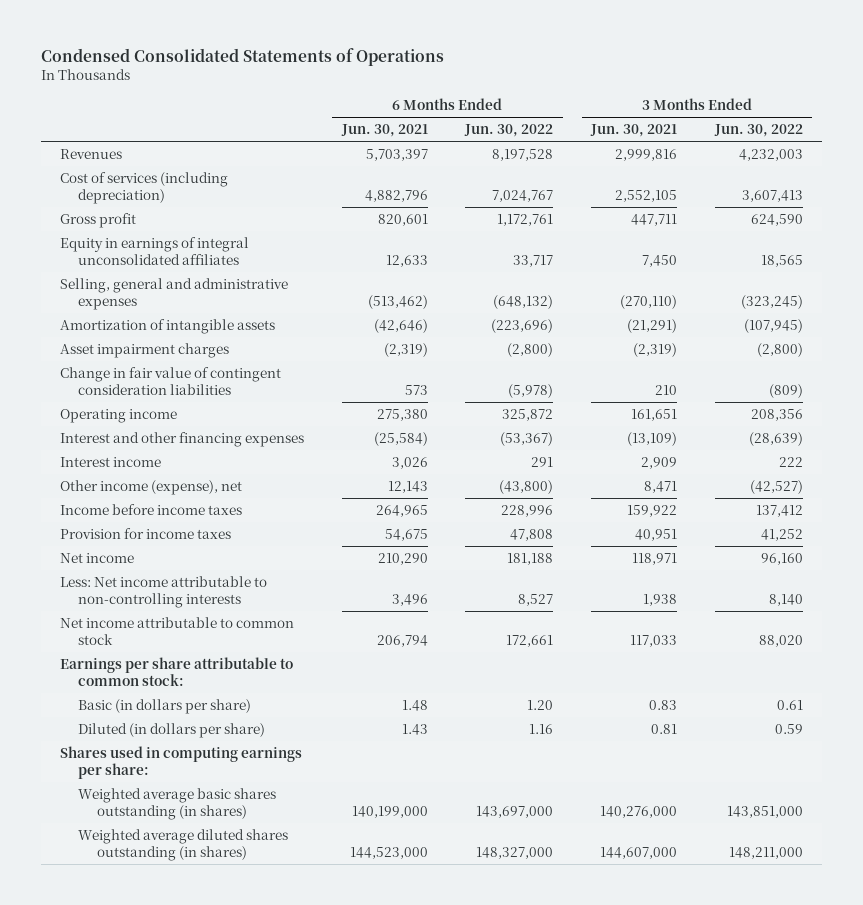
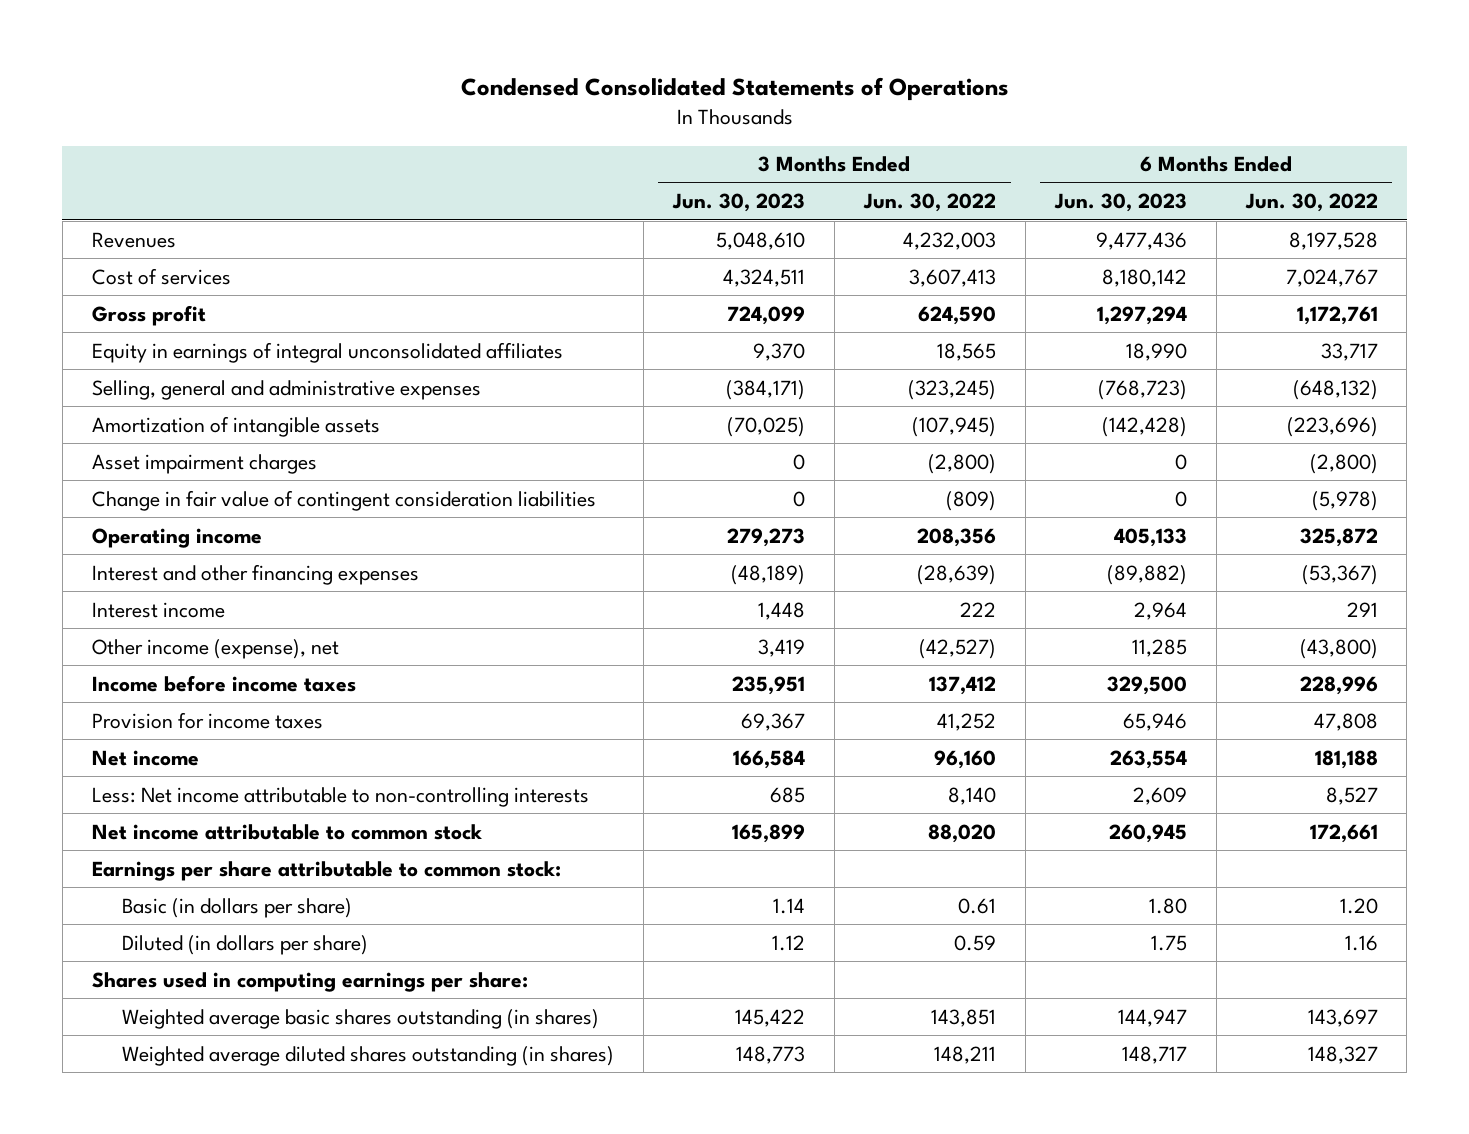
- | 6 Months Ended Jun. 30, 2021 | 6 Months Ended Jun. 30, 2022 | 3 Months Ended Jun. 30, 2021 | 3 Months Ended Jun. 30, 2022
+ | 3 Months Ended Jun. 30, 2023 | 3 Months Ended Jun. 30, 2022 | 6 Months Ended Jun. 30, 2023 | 6 Months Ended Jun. 30, 2022
- Cost of services (including depreciation) | 4,882,796 | 7,024,767 | 2,552,105 | 3,607,413
+ Cost of services | 4,324,511 | 3,607,413 | 8,180,142 | 7,024,767
- Weighted average basic shares outstanding (in shares) | 140,199,000 | 143,697,000 | 140,276,000 | 143,851,000
- Weighted average diluted shares outstanding (in shares) | 144,523,000 | 148,327,000 | 144,607,000 | 148,211,000
+ Weighted average basic shares outstanding (in shares) | 145,422 | 143,851 | 144,947 | 143,697
+ Weighted average diluted shares outstanding (in shares) | 148,773 | 148,211 | 148,717 | 148,327

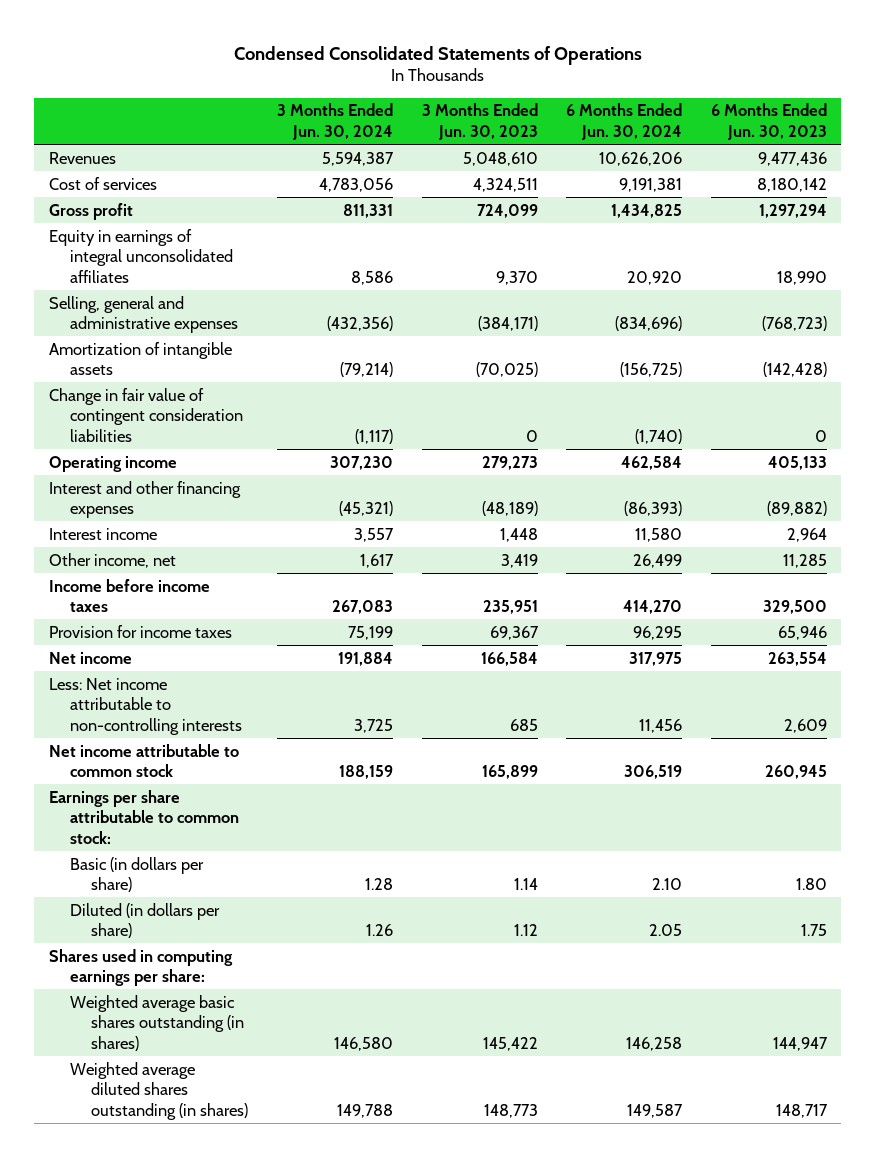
- | 3 Months Ended Jun. 30, 2023 | 3 Months Ended Jun. 30, 2022 | 6 Months Ended Jun. 30, 2023 | 6 Months Ended Jun. 30, 2022
+ | 3 Months Ended Jun. 30, 2024 | 3 Months Ended Jun. 30, 2023 | 6 Months Ended Jun. 30, 2024 | 6 Months Ended Jun. 30, 2023
- Asset impairment charges | 0 | (2,800) | 0 | (2,800)
- Other income (expense), net | 3,419 | (42,527) | 11,285 | (43,800)
+ Other income, net | 1,617 | 3,419 | 26,499 | 11,285

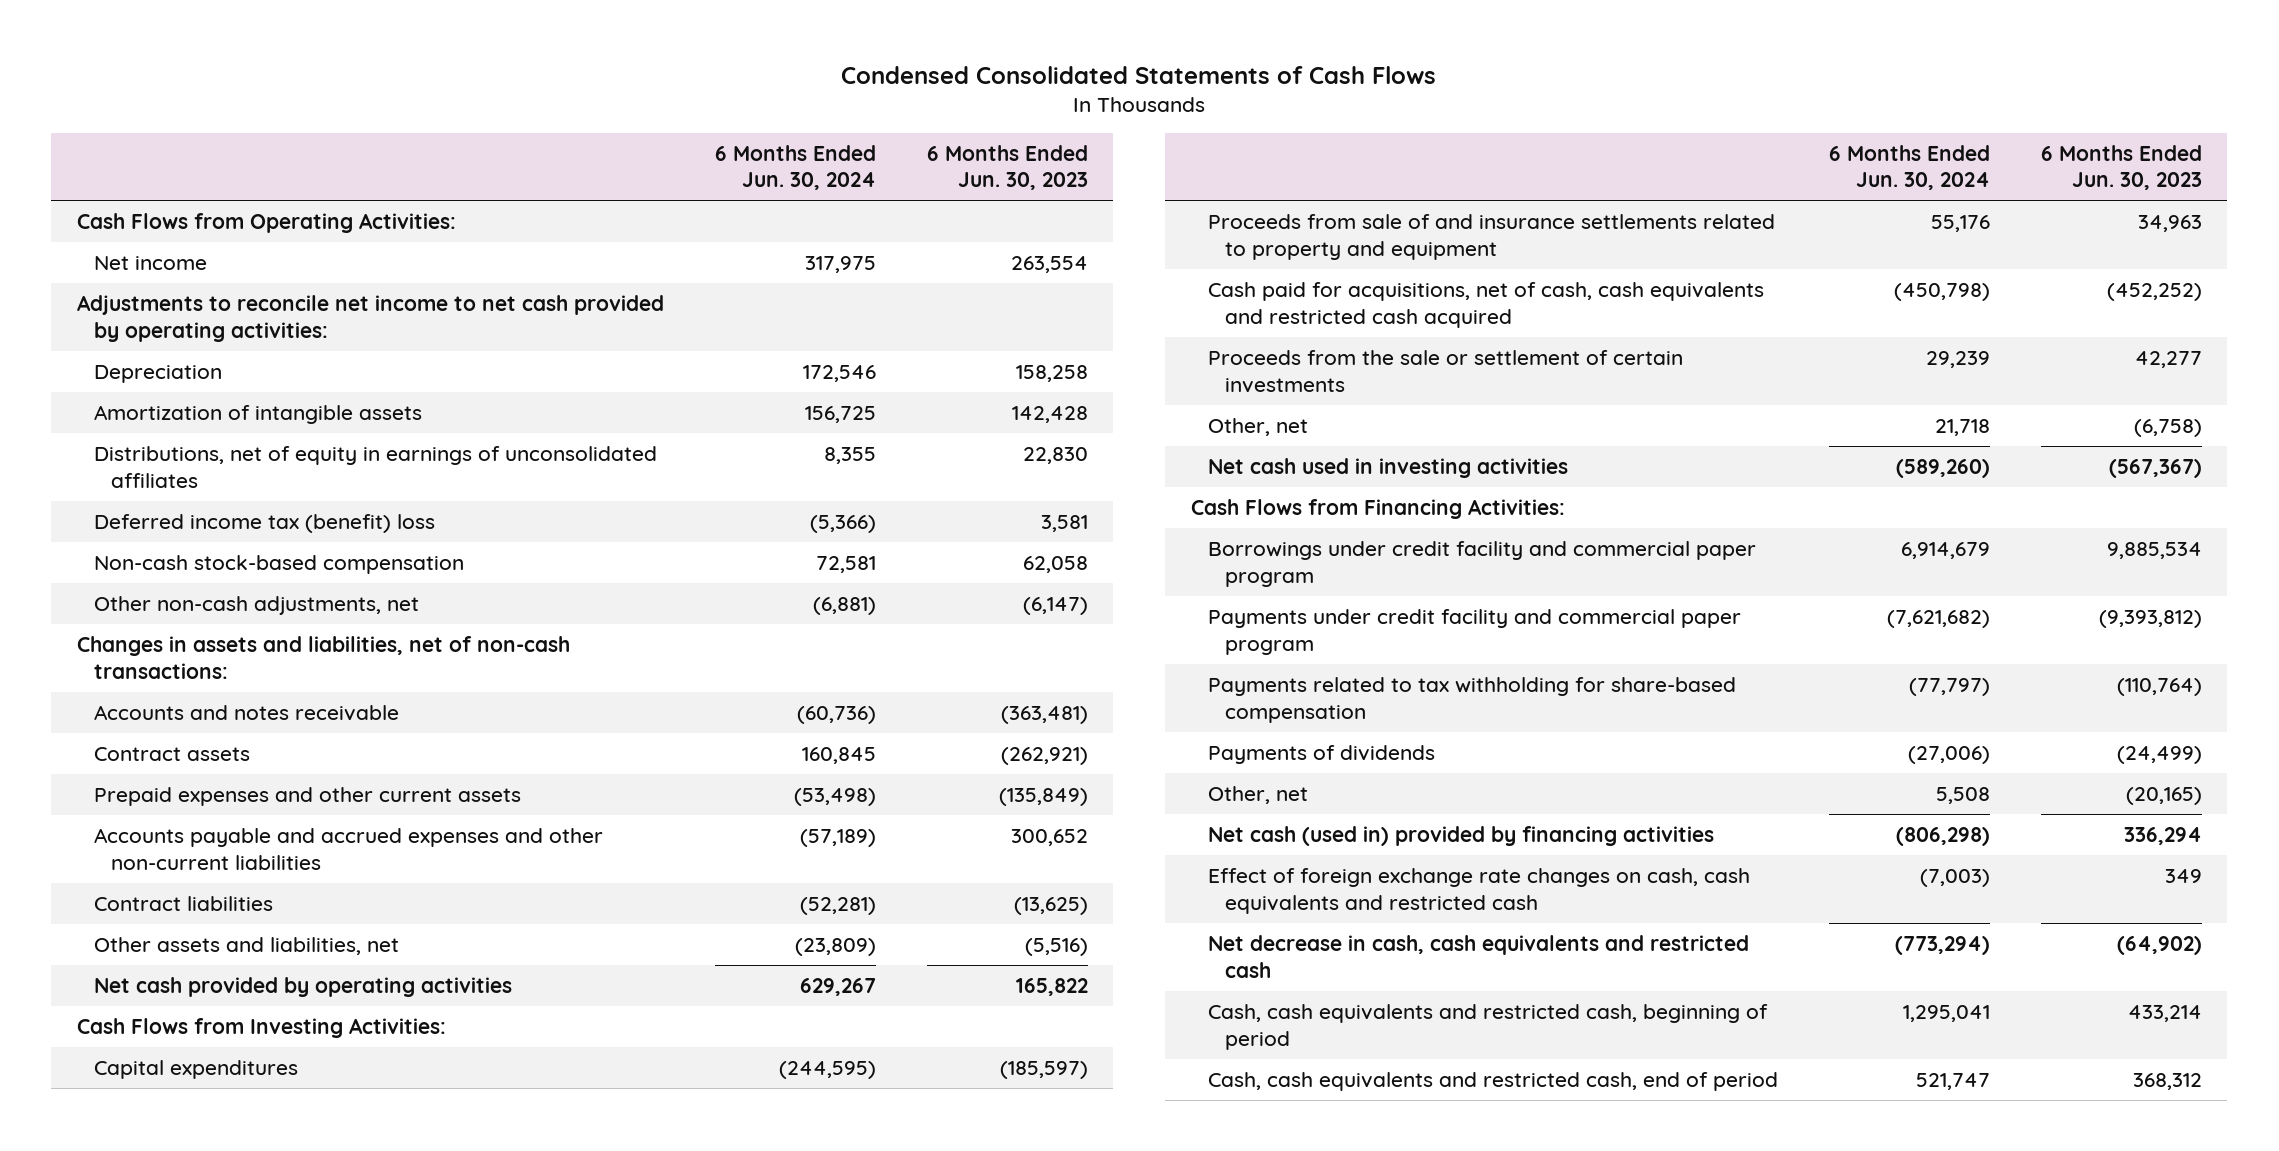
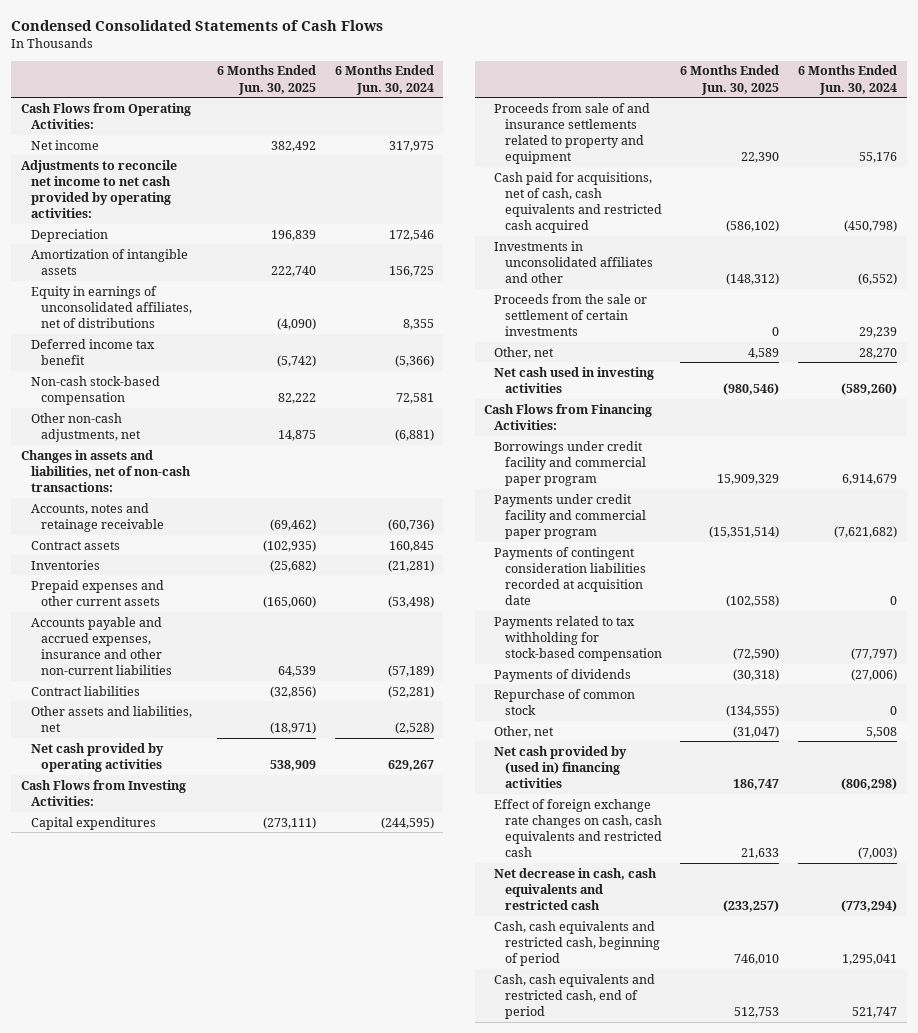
- | 6 Months Ended Jun. 30, 2024 | 6 Months Ended Jun. 30, 2023
+ | 6 Months Ended Jun. 30, 2025 | 6 Months Ended Jun. 30, 2024
- Distributions, net of equity in earnings of unconsolidated affiliates | 8,355 | 22,830
- Deferred income tax (benefit) loss | (5,366) | 3,581
+ Equity in earnings of unconsolidated affiliates, net of distributions | (4,090) | 8,355
+ Deferred income tax benefit | (5,742) | (5,366)
- Accounts and notes receivable | (60,736) | (363,481)
+ Accounts, notes and retainage receivable | (69,462) | (60,736)
+ Inventories | (25,682) | (21,281)
- Accounts payable and accrued expenses and other non-current liabilities | (57,189) | 300,652
+ Accounts payable and accrued expenses, insurance and other non-current liabilities | 64,539 | (57,189)
- Other assets and liabilities, net | (23,809) | (5,516)
+ Other assets and liabilities, net | (18,971) | (2,528)
+ Investments in unconsolidated affiliates and other | (148,312) | (6,552)
- Other, net | 21,718 | (6,758)
+ Other, net | 4,589 | 28,270
- Payments related to tax withholding for share-based compensation | (77,797) | (110,764)
+ Payments of contingent consideration liabilities recorded at acquisition date | (102,558) | 0
+ Payments related to tax withholding for stock-based compensation | (72,590) | (77,797)
+ Repurchase of common stock | (134,555) | 0
- Net cash (used in) provided by financing activities | (806,298) | 336,294
+ Net cash provided by (used in) financing activities | 186,747 | (806,298)

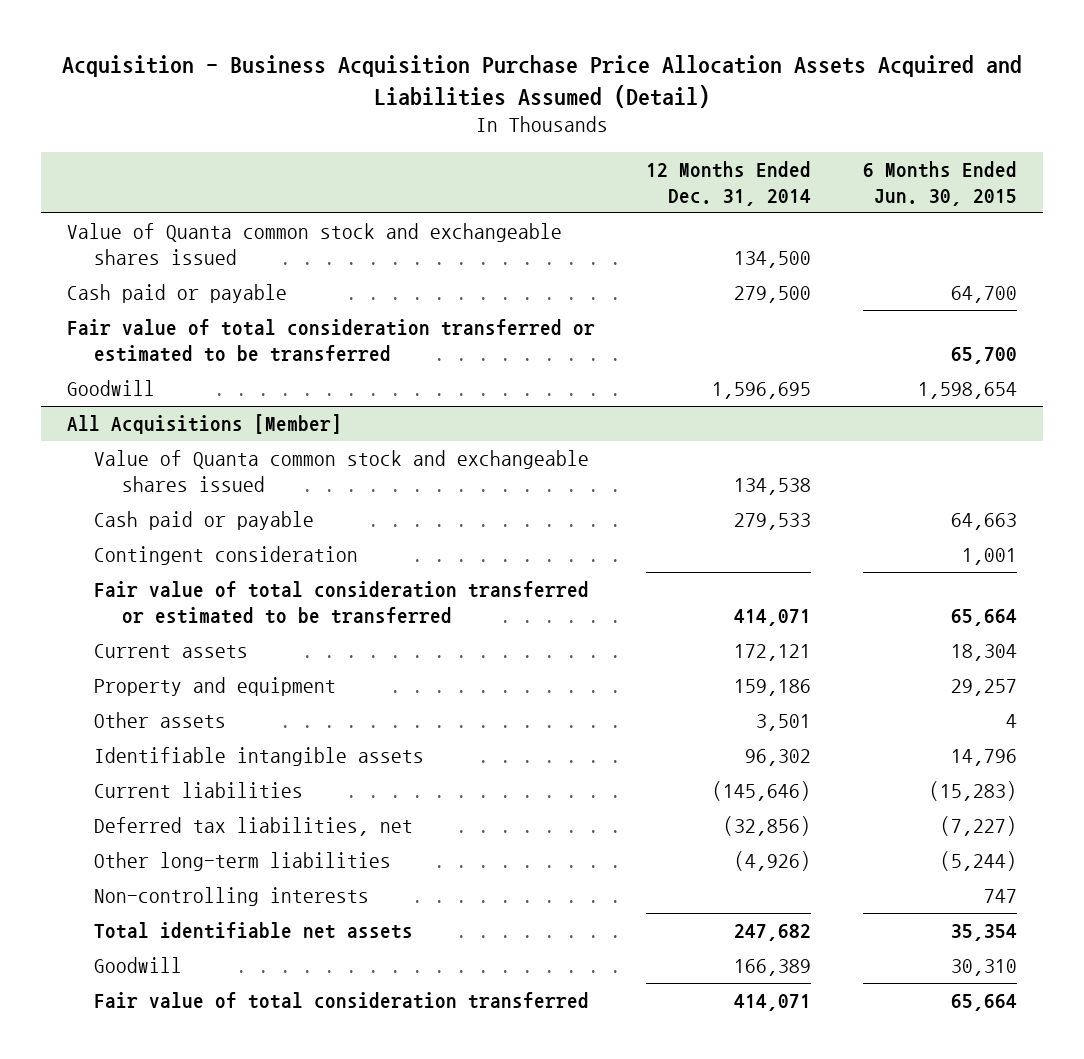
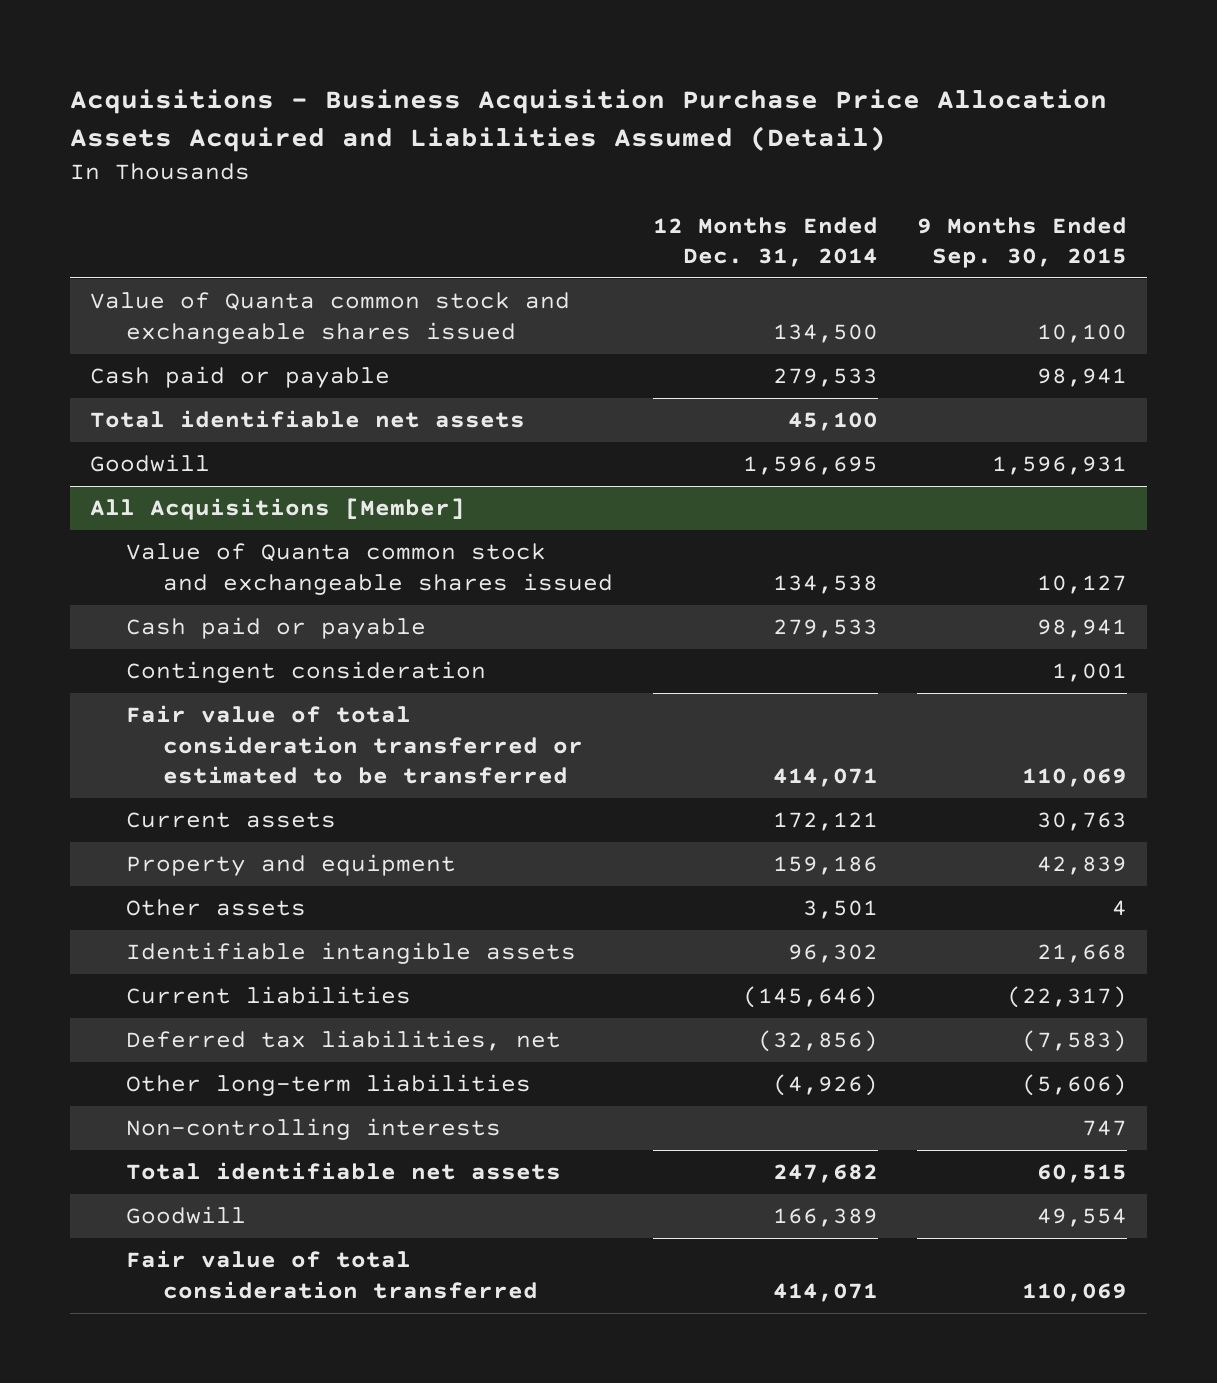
- Acquisition - Business Acquisition Purchase Price Allocation Assets Acquired and Liabilities Assumed (Detail)
+ Acquisitions - Business Acquisition Purchase Price Allocation Assets Acquired and Liabilities Assumed (Detail)
- | 12 Months Ended Dec. 31, 2014 | 6 Months Ended Jun. 30, 2015
+ | 12 Months Ended Dec. 31, 2014 | 9 Months Ended Sep. 30, 2015
- Cash paid or payable | 279,500 | 64,700
- Fair value of total consideration transferred or estimated to be transferred | | 65,700
+ Cash paid or payable | 279,533 | 98,941
+ Total identifiable net assets | 45,100 |

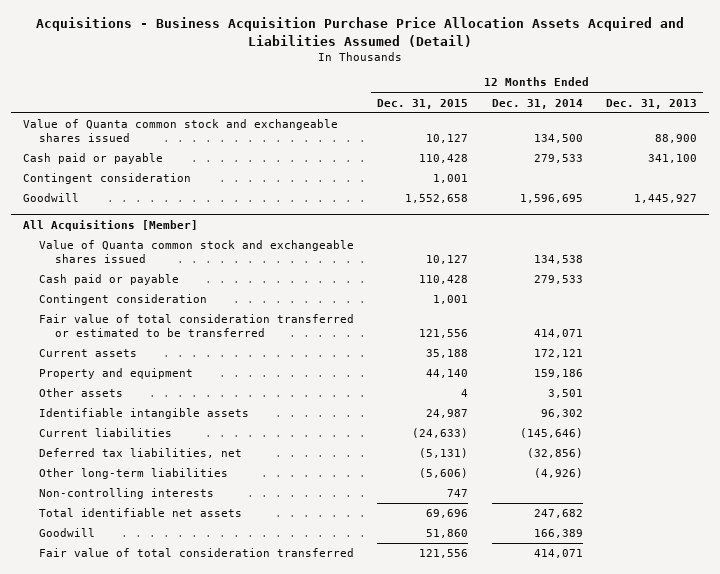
- | 12 Months Ended Dec. 31, 2014 | 9 Months Ended Sep. 30, 2015
+ | 12 Months Ended Dec. 31, 2015 | 12 Months Ended Dec. 31, 2014 | 12 Months Ended Dec. 31, 2013
- Total identifiable net assets | 45,100 |
+ Contingent consideration | 1,001 | |

